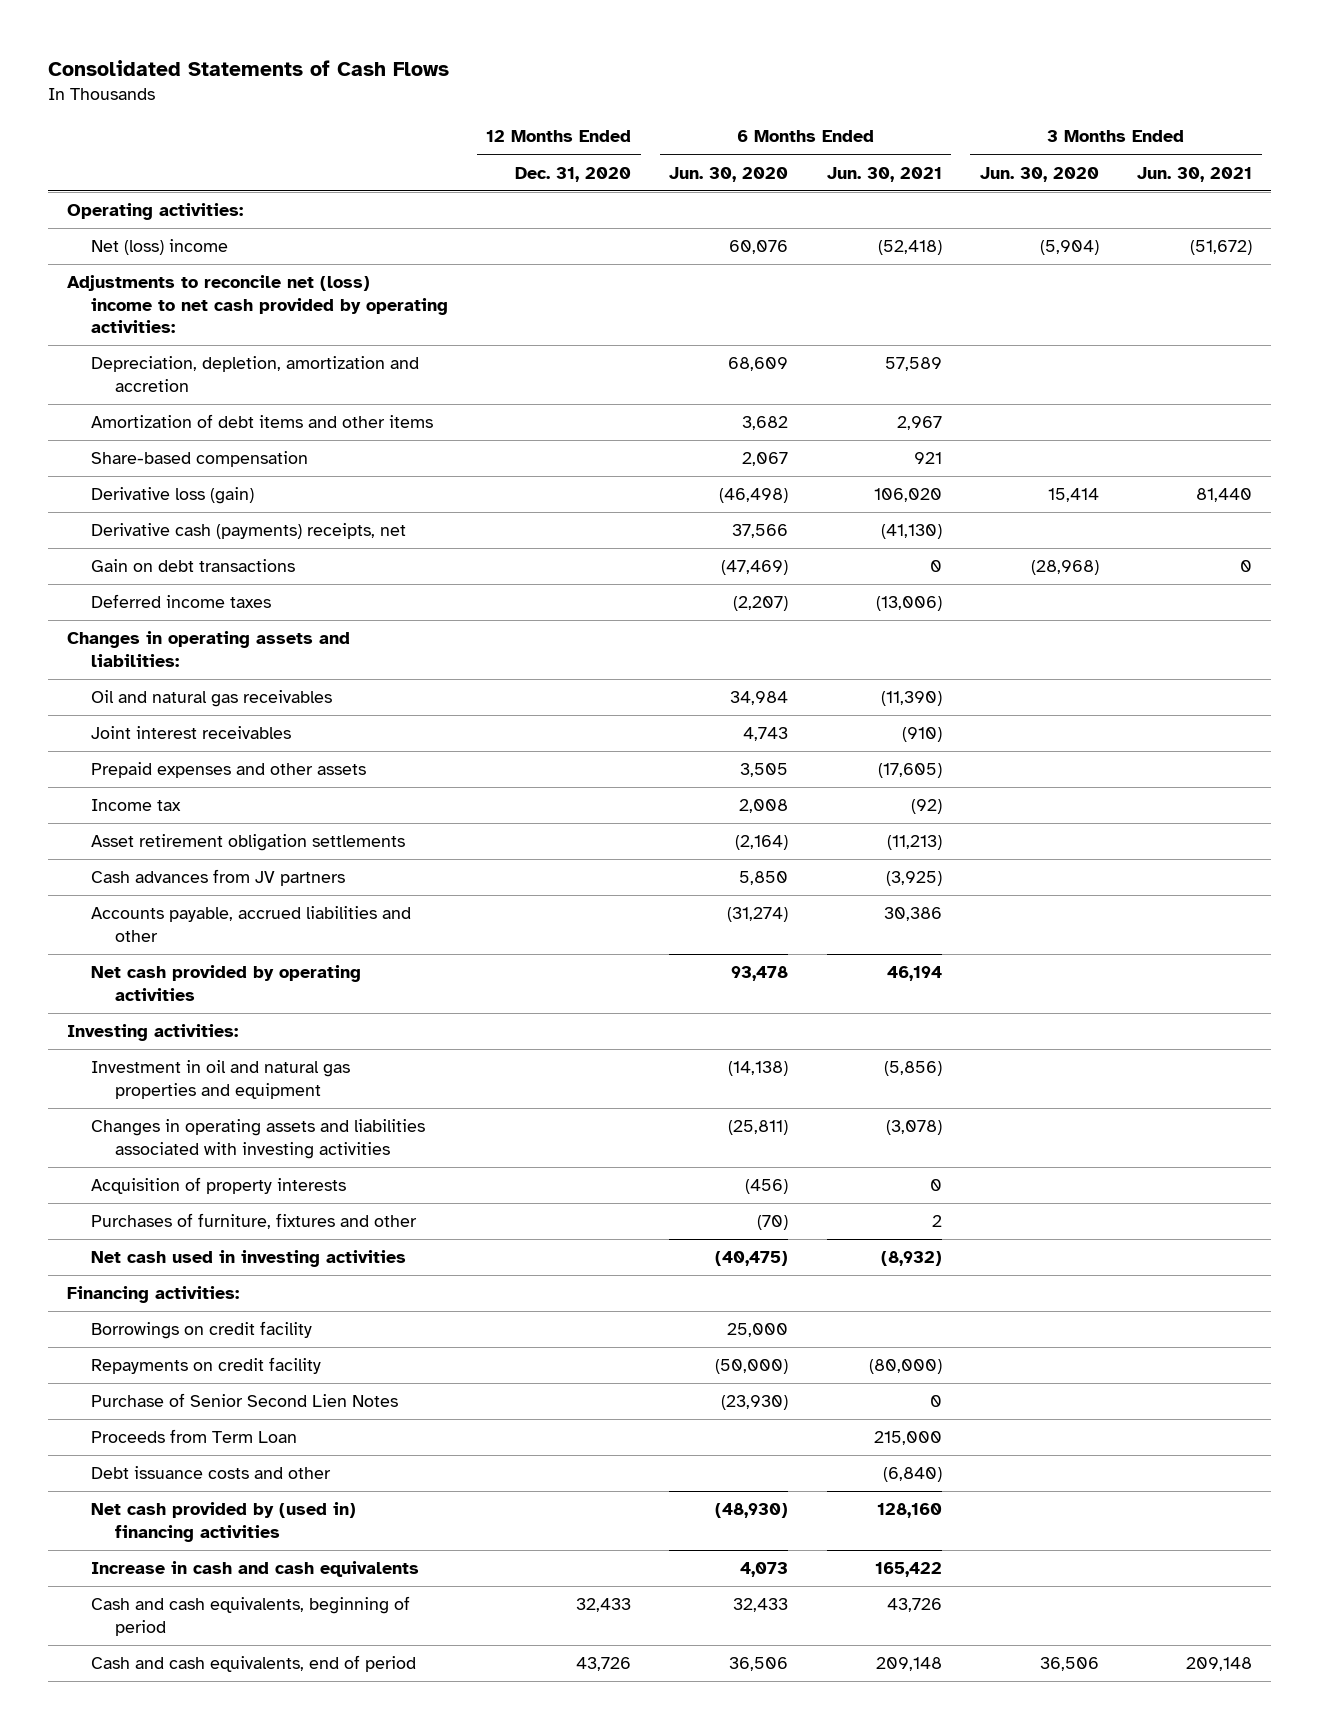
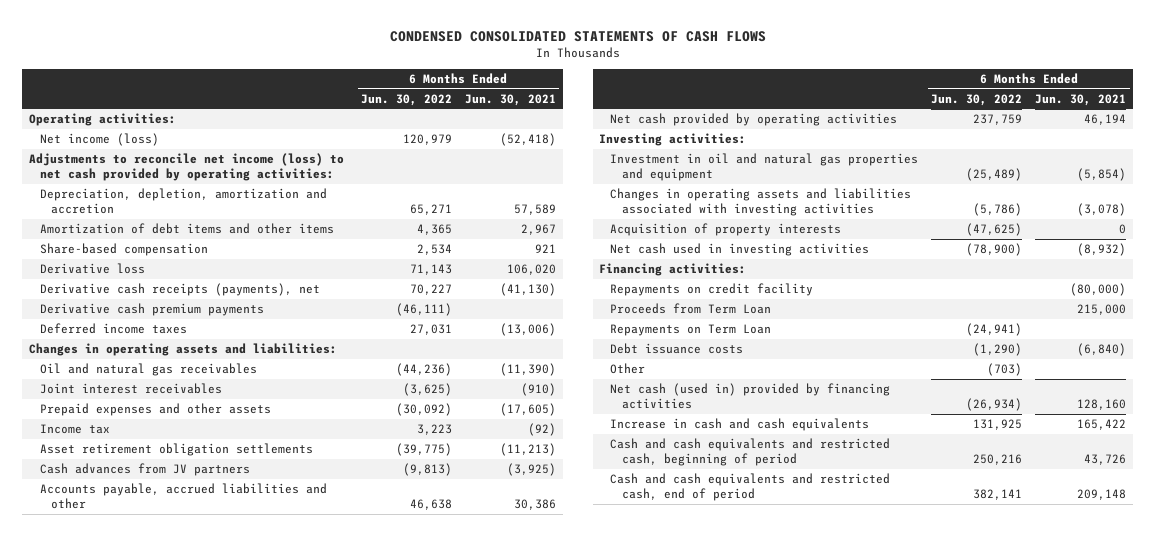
- Consolidated Statements of Cash Flows
+ CONDENSED CONSOLIDATED STATEMENTS OF CASH FLOWS
- | 12 Months Ended Dec. 31, 2020 | 6 Months Ended Jun. 30, 2020 | 6 Months Ended Jun. 30, 2021 | 3 Months Ended Jun. 30, 2020 | 3 Months Ended Jun. 30, 2021
+ | 6 Months Ended Jun. 30, 2022 | 6 Months Ended Jun. 30, 2021
- Net (loss) income | | 60,076 | (52,418) | (5,904) | (51,672)
- Adjustments to reconcile net (loss) income to net cash provided by operating activities:
+ Net income (loss) | 120,979 | (52,418)
+ Adjustments to reconcile net income (loss) to net cash provided by operating activities:
- Derivative loss (gain) | | (46,498) | 106,020 | 15,414 | 81,440
- Derivative cash (payments) receipts, net | | 37,566 | (41,130) | |
- Gain on debt transactions | | (47,469) | 0 | (28,968) | 0
+ Derivative loss | 71,143 | 106,020
+ Derivative cash receipts (payments), net | 70,227 | (41,130)
+ Derivative cash premium payments | (46,111) |
- Investment in oil and natural gas properties and equipment | | (14,138) | (5,856) | |
+ Investment in oil and natural gas properties and equipment | (25,489) | (5,854)
- Purchases of furniture, fixtures and other | | (70) | 2 | |
- Borrowings on credit facility | | 25,000 | | |
- Purchase of Senior Second Lien Notes | | (23,930) | 0 | |
- Debt issuance costs and other | | | (6,840) | |
- Net cash provided by (used in) financing activities | | (48,930) | 128,160 | |
+ Repayments on Term Loan | (24,941) |
+ Debt issuance costs | (1,290) | (6,840)
+ Other | (703) |
+ Net cash (used in) provided by financing activities | (26,934) | 128,160
- Cash and cash equivalents, beginning of period | 32,433 | 32,433 | 43,726 | |
- Cash and cash equivalents, end of period | 43,726 | 36,506 | 209,148 | 36,506 | 209,148
+ Cash and cash equivalents and restricted cash, beginning of period | 250,216 | 43,726
+ Cash and cash equivalents and restricted cash, end of period | 382,141 | 209,148

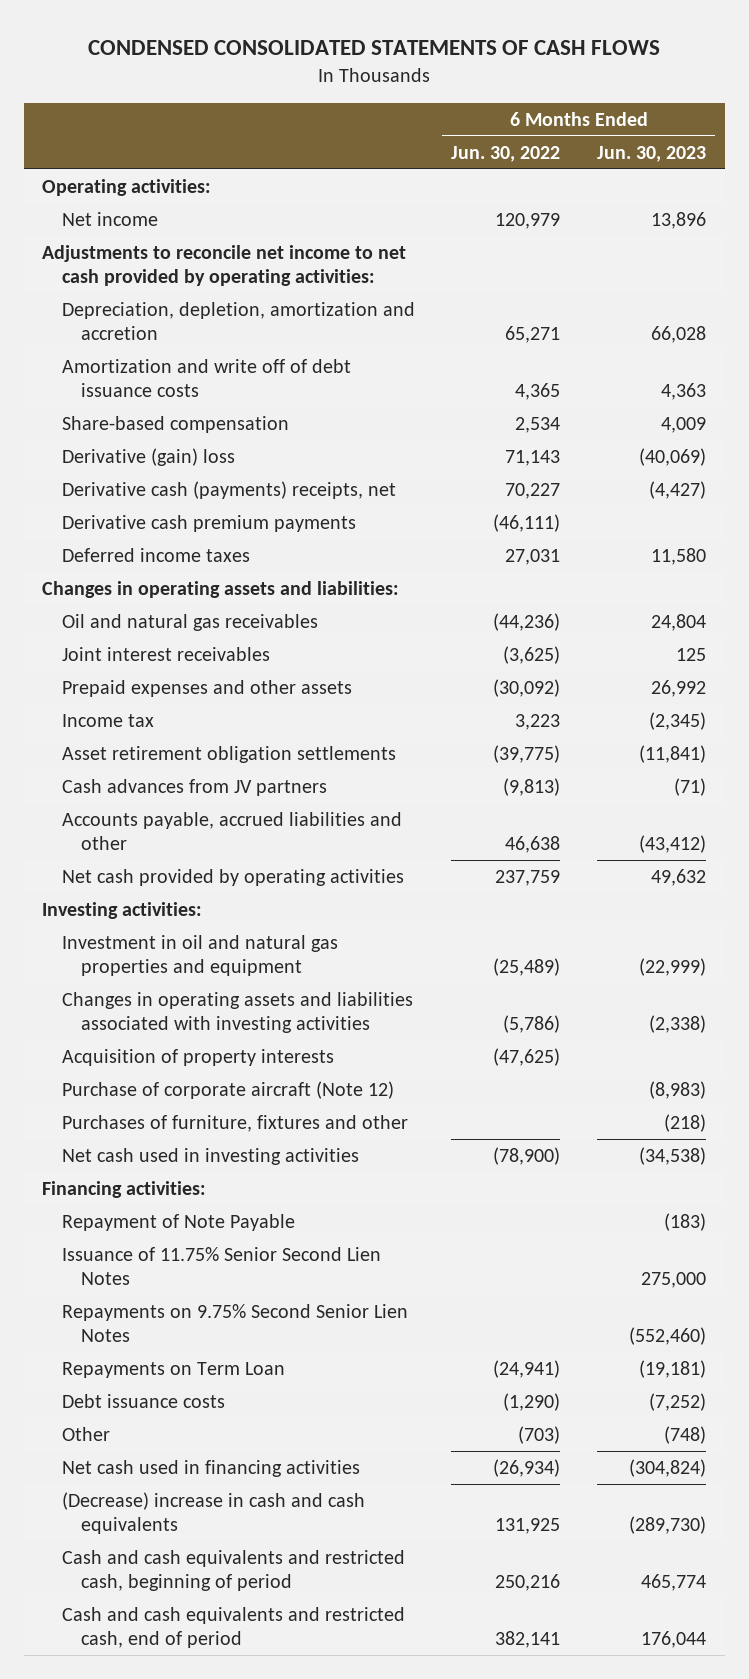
- | 6 Months Ended Jun. 30, 2022 | 6 Months Ended Jun. 30, 2021
+ | 6 Months Ended Jun. 30, 2022 | 6 Months Ended Jun. 30, 2023
- Net income (loss) | 120,979 | (52,418)
- Adjustments to reconcile net income (loss) to net cash provided by operating activities:
+ Net income | 120,979 | 13,896
+ Adjustments to reconcile net income to net cash provided by operating activities:
- Amortization of debt items and other items | 4,365 | 2,967
+ Amortization and write off of debt issuance costs | 4,365 | 4,363
- Derivative loss | 71,143 | 106,020
- Derivative cash receipts (payments), net | 70,227 | (41,130)
+ Derivative (gain) loss | 71,143 | (40,069)
+ Derivative cash (payments) receipts, net | 70,227 | (4,427)
+ Purchase of corporate aircraft (Note 12) | | (8,983)
+ Purchases of furniture, fixtures and other | | (218)
- Repayments on credit facility | | (80,000)
- Proceeds from Term Loan | | 215,000
+ Repayment of Note Payable | | (183)
+ Issuance of 11.75% Senior Second Lien Notes | | 275,000
+ Repayments on 9.75% Second Senior Lien Notes | | (552,460)
- Net cash (used in) provided by financing activities | (26,934) | 128,160
- Increase in cash and cash equivalents | 131,925 | 165,422
+ Net cash used in financing activities | (26,934) | (304,824)
+ (Decrease) increase in cash and cash equivalents | 131,925 | (289,730)

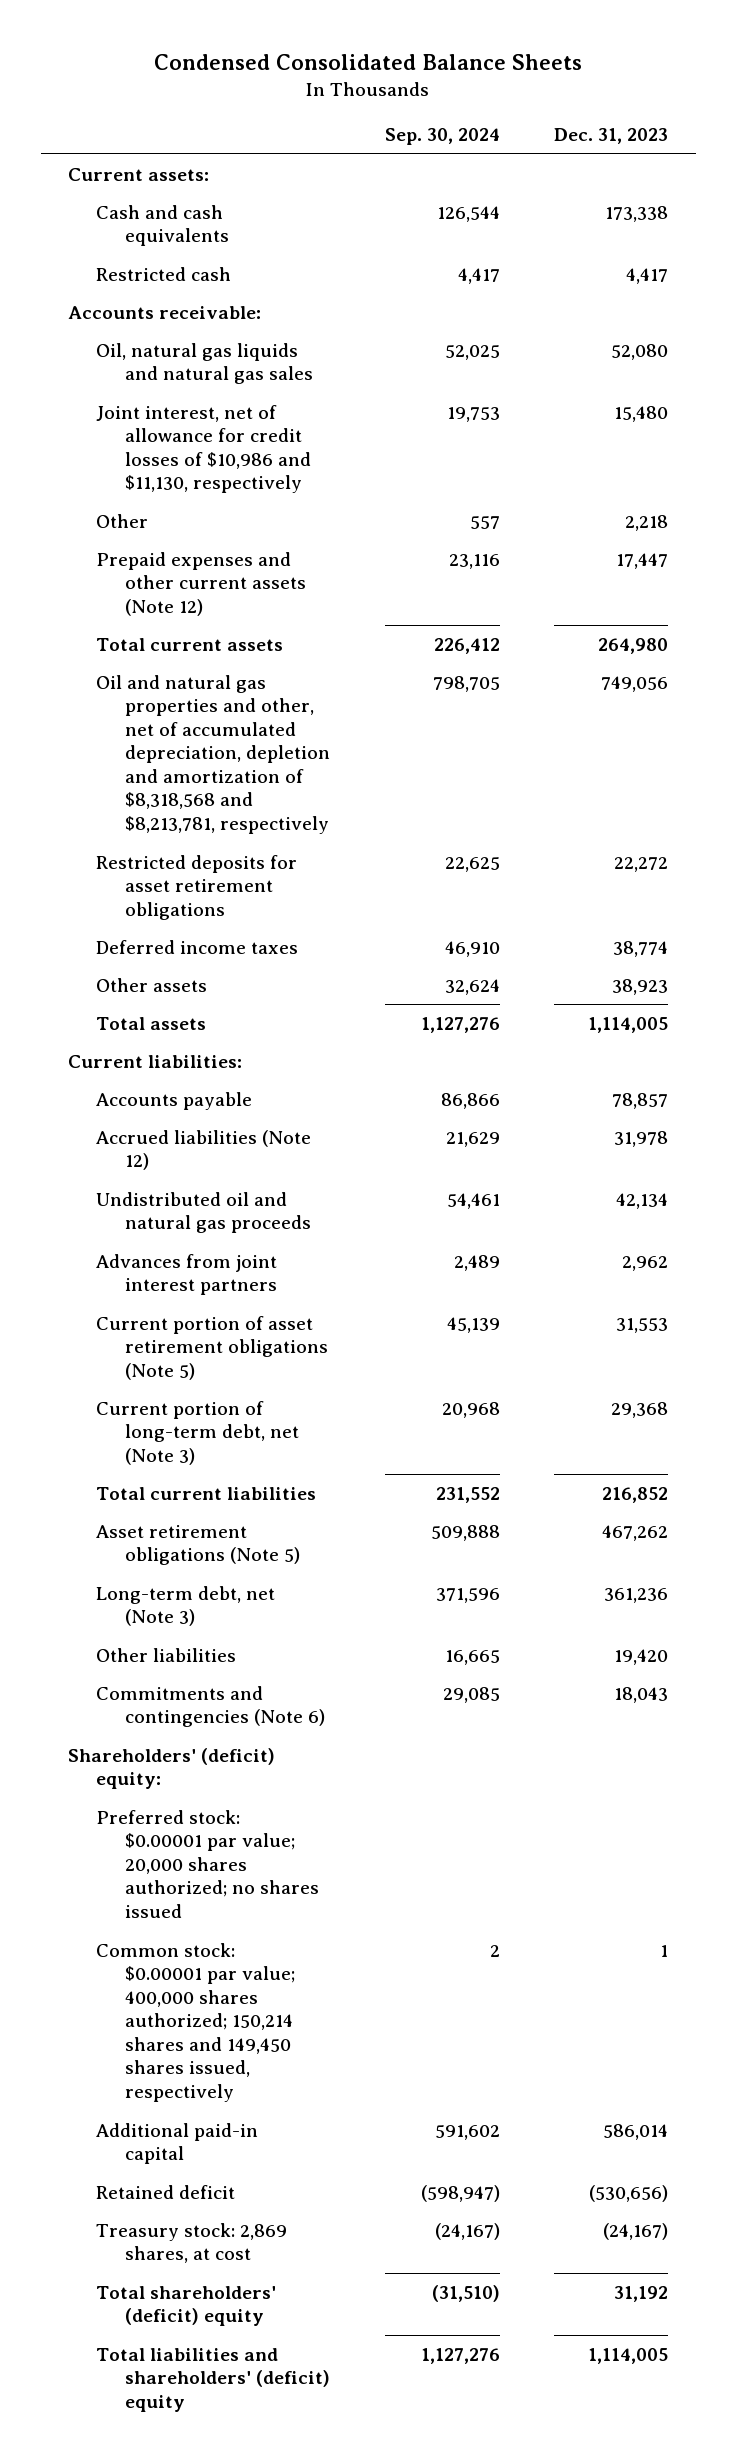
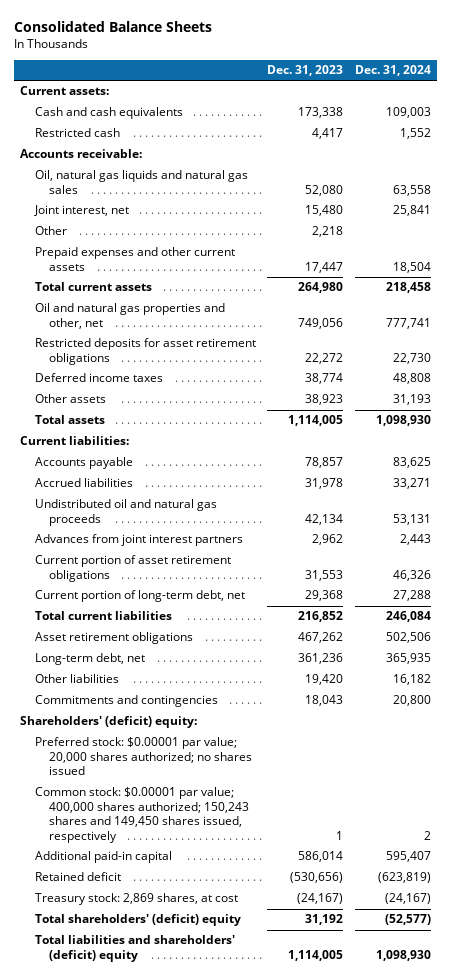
- Condensed Consolidated Balance Sheets
+ Consolidated Balance Sheets
- | Sep. 30, 2024 | Dec. 31, 2023
+ | Dec. 31, 2023 | Dec. 31, 2024
- Joint interest, net of allowance for credit losses of $10,986 and $11,130, respectively | 19,753 | 15,480
+ Joint interest, net | 15,480 | 25,841
- Prepaid expenses and other current assets (Note 12) | 23,116 | 17,447
+ Prepaid expenses and other current assets | 17,447 | 18,504
- Oil and natural gas properties and other, net of accumulated depreciation, depletion and amortization of $8,318,568 and $8,213,781, respectively | 798,705 | 749,056
+ Oil and natural gas properties and other, net | 749,056 | 777,741
- Accrued liabilities (Note 12) | 21,629 | 31,978
+ Accrued liabilities | 31,978 | 33,271
- Current portion of asset retirement obligations (Note 5) | 45,139 | 31,553
- Current portion of long-term debt, net (Note 3) | 20,968 | 29,368
+ Current portion of asset retirement obligations | 31,553 | 46,326
+ Current portion of long-term debt, net | 29,368 | 27,288
- Asset retirement obligations (Note 5) | 509,888 | 467,262
- Long-term debt, net (Note 3) | 371,596 | 361,236
+ Asset retirement obligations | 467,262 | 502,506
+ Long-term debt, net | 361,236 | 365,935
- Commitments and contingencies (Note 6) | 29,085 | 18,043
+ Commitments and contingencies | 18,043 | 20,800
- Common stock: $0.00001 par value; 400,000 shares authorized; 150,214 shares and 149,450 shares issued, respectively | 2 | 1
+ Common stock: $0.00001 par value; 400,000 shares authorized; 150,243 shares and 149,450 shares issued, respectively | 1 | 2

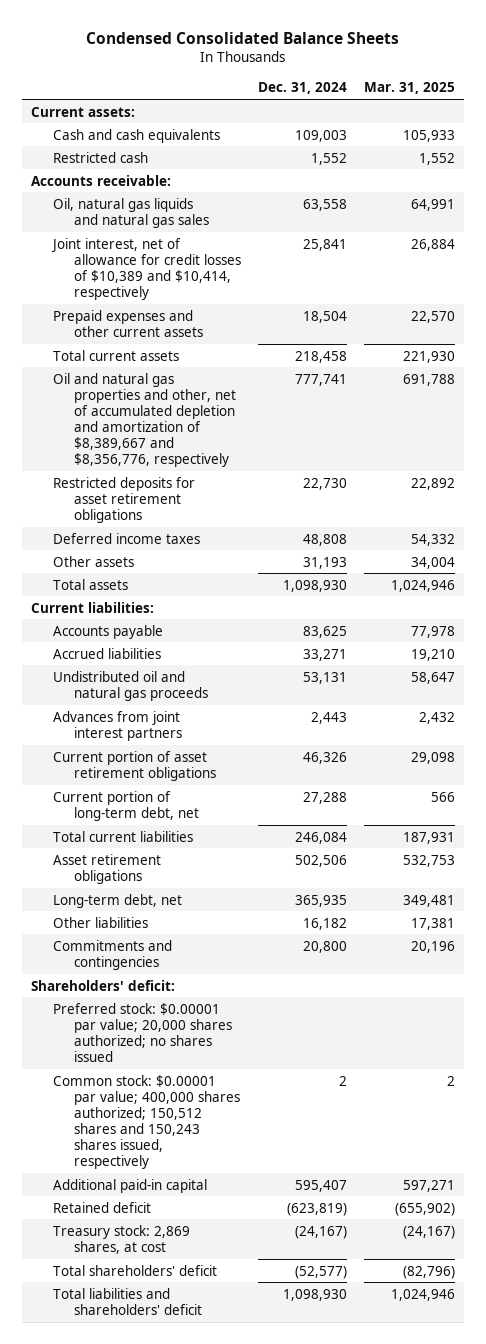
- Consolidated Balance Sheets
+ Condensed Consolidated Balance Sheets
- | Dec. 31, 2023 | Dec. 31, 2024
+ | Dec. 31, 2024 | Mar. 31, 2025
- Joint interest, net | 15,480 | 25,841
- Other | 2,218 |
+ Joint interest, net of allowance for credit losses of $10,389 and $10,414, respectively | 25,841 | 26,884
- Oil and natural gas properties and other, net | 749,056 | 777,741
+ Oil and natural gas properties and other, net of accumulated depletion and amortization of $8,389,667 and $8,356,776, respectively | 777,741 | 691,788
- Shareholders' (deficit) equity:
+ Shareholders' deficit:
- Common stock: $0.00001 par value; 400,000 shares authorized; 150,243 shares and 149,450 shares issued, respectively | 1 | 2
+ Common stock: $0.00001 par value; 400,000 shares authorized; 150,512 shares and 150,243 shares issued, respectively | 2 | 2
- Total shareholders' (deficit) equity | 31,192 | (52,577)
- Total liabilities and shareholders' (deficit) equity | 1,114,005 | 1,098,930
+ Total shareholders' deficit | (52,577) | (82,796)
+ Total liabilities and shareholders' deficit | 1,098,930 | 1,024,946

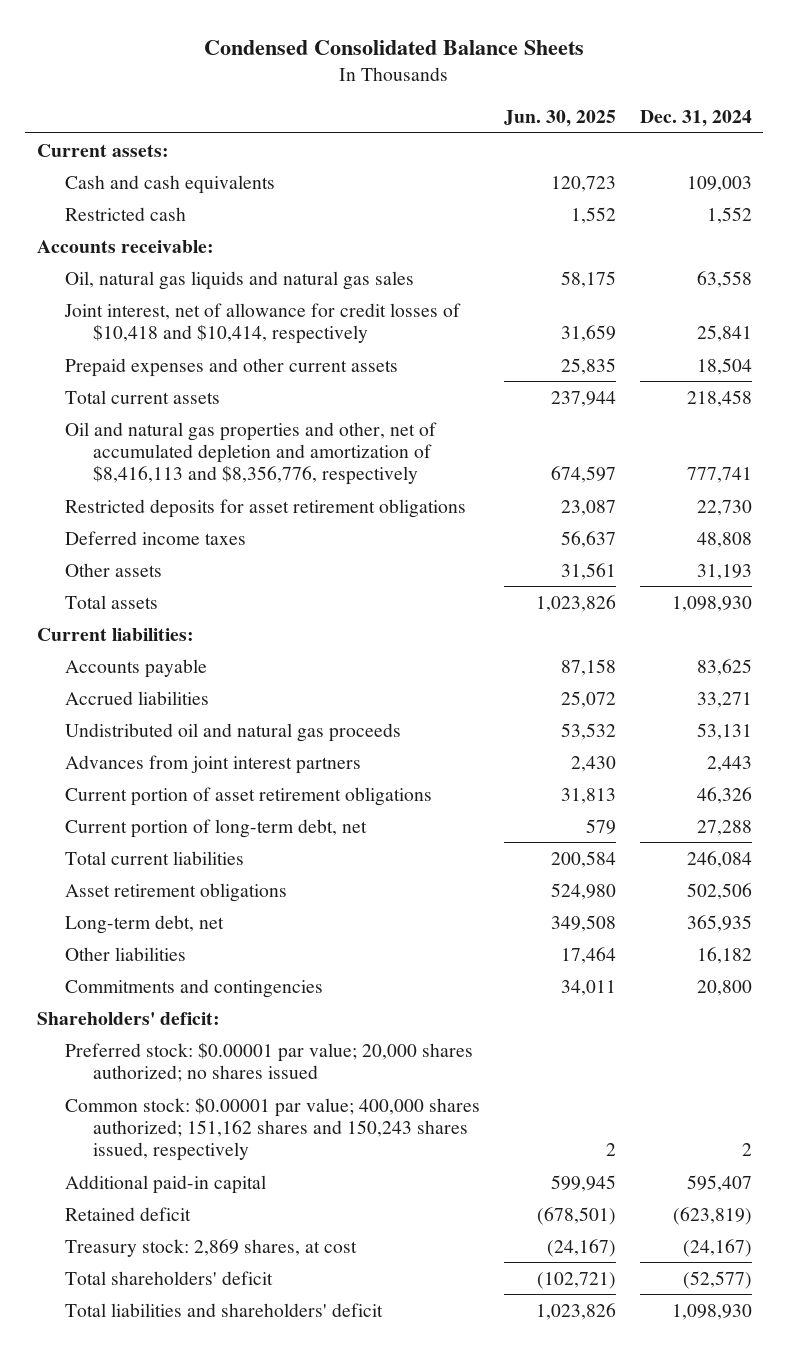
- | Dec. 31, 2024 | Mar. 31, 2025
+ | Jun. 30, 2025 | Dec. 31, 2024
- Joint interest, net of allowance for credit losses of $10,389 and $10,414, respectively | 25,841 | 26,884
+ Joint interest, net of allowance for credit losses of $10,418 and $10,414, respectively | 31,659 | 25,841
- Oil and natural gas properties and other, net of accumulated depletion and amortization of $8,389,667 and $8,356,776, respectively | 777,741 | 691,788
+ Oil and natural gas properties and other, net of accumulated depletion and amortization of $8,416,113 and $8,356,776, respectively | 674,597 | 777,741
- Common stock: $0.00001 par value; 400,000 shares authorized; 150,512 shares and 150,243 shares issued, respectively | 2 | 2
+ Common stock: $0.00001 par value; 400,000 shares authorized; 151,162 shares and 150,243 shares issued, respectively | 2 | 2

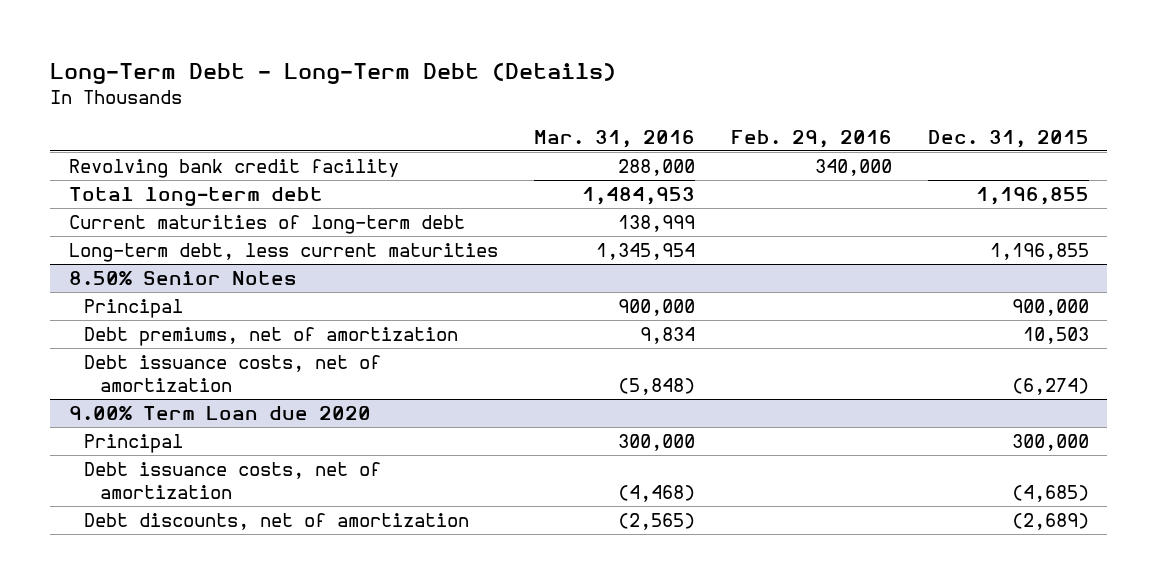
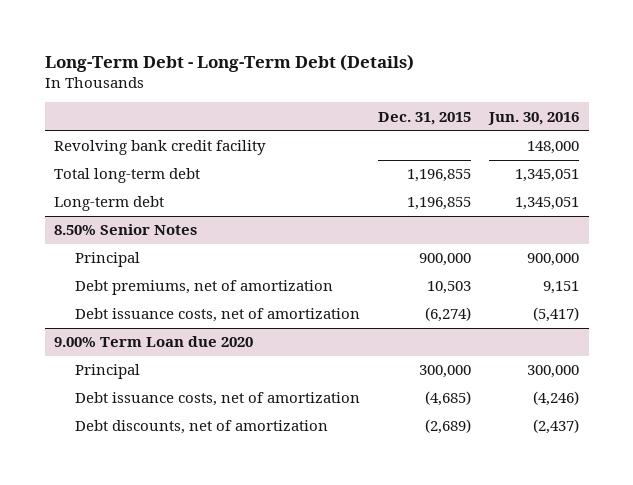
- | Mar. 31, 2016 | Feb. 29, 2016 | Dec. 31, 2015
+ | Dec. 31, 2015 | Jun. 30, 2016
- Current maturities of long-term debt | 138,999 | |
- Long-term debt, less current maturities | 1,345,954 | | 1,196,855
+ Long-term debt | 1,196,855 | 1,345,051

